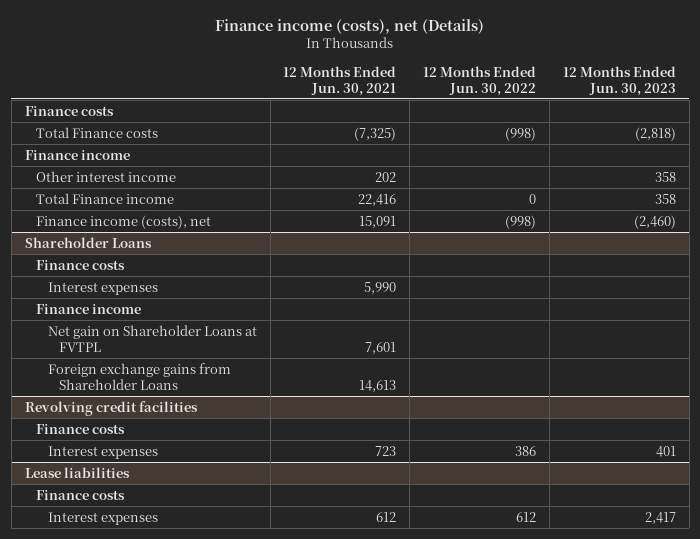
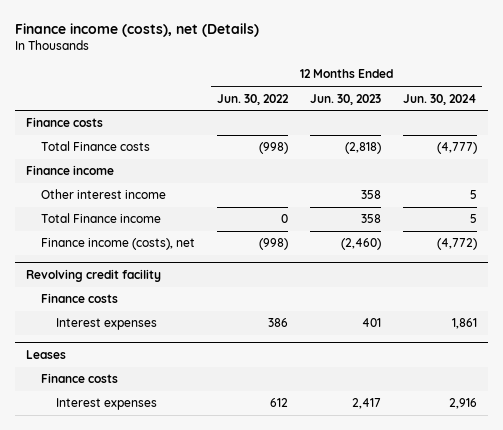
- | 12 Months Ended Jun. 30, 2021 | 12 Months Ended Jun. 30, 2022 | 12 Months Ended Jun. 30, 2023
+ | 12 Months Ended Jun. 30, 2022 | 12 Months Ended Jun. 30, 2023 | 12 Months Ended Jun. 30, 2024
- Shareholder Loans
- Finance costs
- Interest expenses | 5,990 | |
- Finance income
- Net gain on Shareholder Loans at FVTPL | 7,601 | |
- Foreign exchange gains from Shareholder Loans | 14,613 | |
- Revolving credit facilities
+ Revolving credit facility
- Lease liabilities
+ Leases

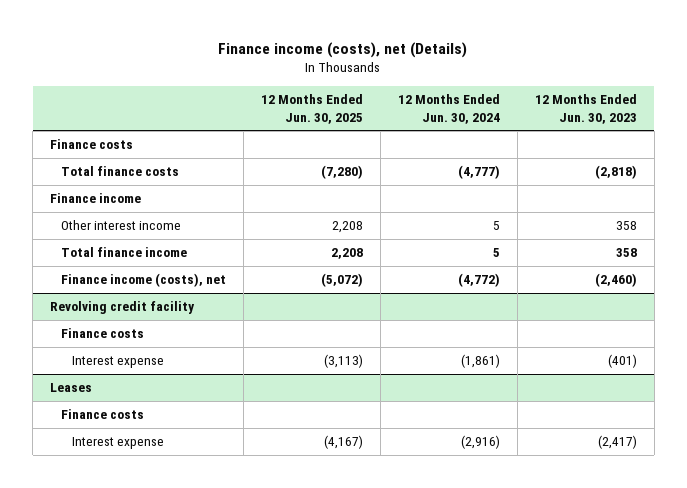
- | 12 Months Ended Jun. 30, 2022 | 12 Months Ended Jun. 30, 2023 | 12 Months Ended Jun. 30, 2024
+ | 12 Months Ended Jun. 30, 2025 | 12 Months Ended Jun. 30, 2024 | 12 Months Ended Jun. 30, 2023
- Total Finance costs | (998) | (2,818) | (4,777)
+ Total finance costs | (7,280) | (4,777) | (2,818)
- Total Finance income | 0 | 358 | 5
+ Total finance income | 2,208 | 5 | 358
@ Revolving credit facility
- Interest expenses | 386 | 401 | 1,861
+ Interest expense | (3,113) | (1,861) | (401)
@ Leases
- Interest expenses | 612 | 2,417 | 2,916
+ Interest expense | (4,167) | (2,916) | (2,417)

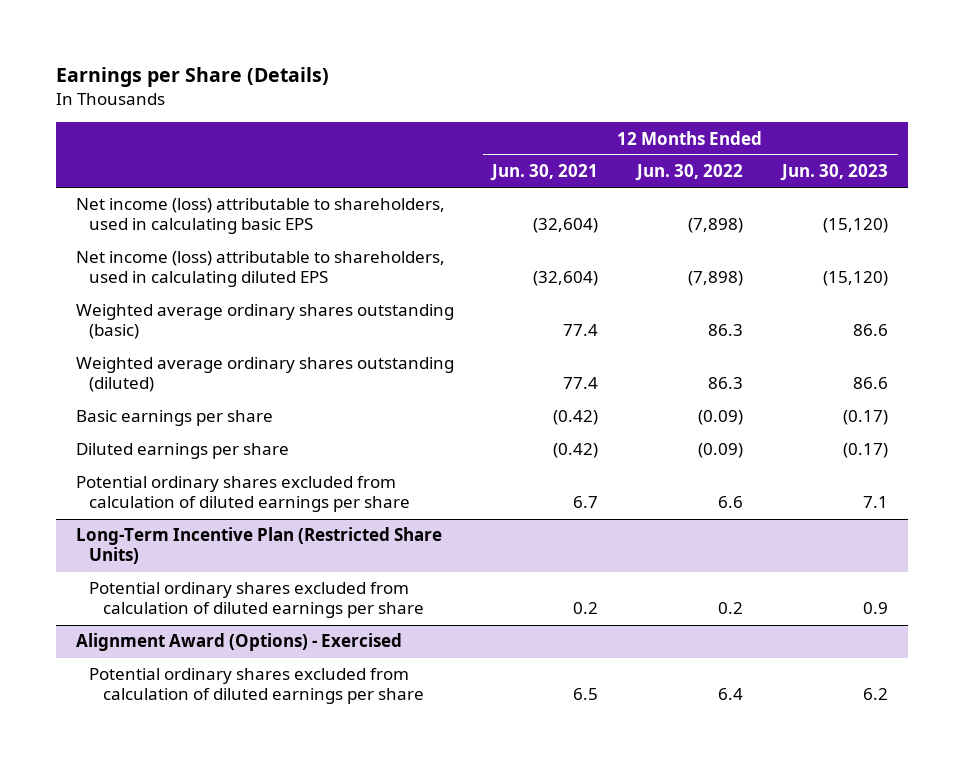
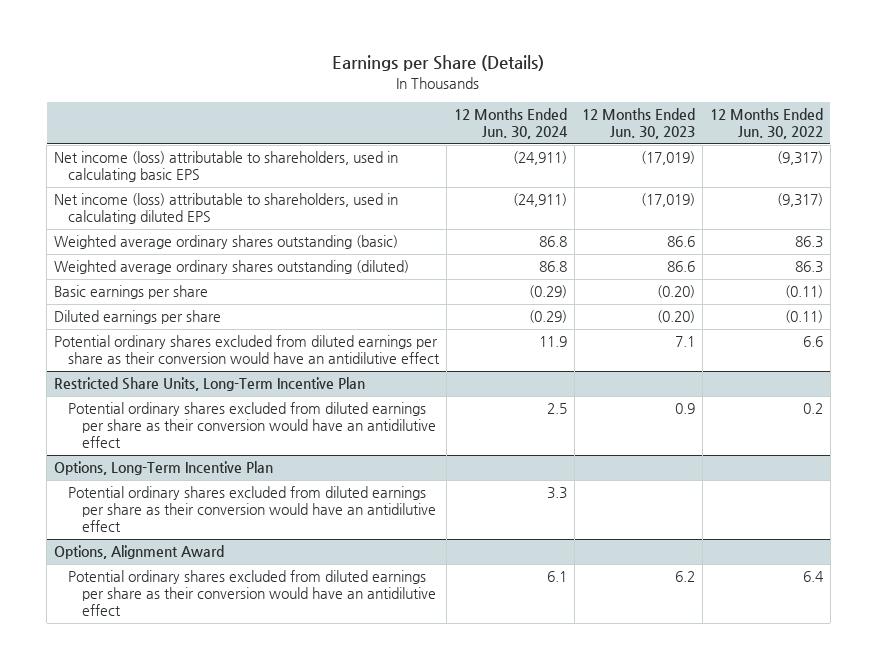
- | 12 Months Ended Jun. 30, 2021 | 12 Months Ended Jun. 30, 2022 | 12 Months Ended Jun. 30, 2023
+ | 12 Months Ended Jun. 30, 2024 | 12 Months Ended Jun. 30, 2023 | 12 Months Ended Jun. 30, 2022
- Net income (loss) attributable to shareholders, used in calculating basic EPS | (32,604) | (7,898) | (15,120)
- Net income (loss) attributable to shareholders, used in calculating diluted EPS | (32,604) | (7,898) | (15,120)
+ Net income (loss) attributable to shareholders, used in calculating basic EPS | (24,911) | (17,019) | (9,317)
+ Net income (loss) attributable to shareholders, used in calculating diluted EPS | (24,911) | (17,019) | (9,317)
- Basic earnings per share | (0.42) | (0.09) | (0.17)
- Diluted earnings per share | (0.42) | (0.09) | (0.17)
- Potential ordinary shares excluded from calculation of diluted earnings per share | 6.7 | 6.6 | 7.1
- Long-Term Incentive Plan (Restricted Share Units)
- Potential ordinary shares excluded from calculation of diluted earnings per share | 0.2 | 0.2 | 0.9
- Alignment Award (Options) - Exercised
- Potential ordinary shares excluded from calculation of diluted earnings per share | 6.5 | 6.4 | 6.2
+ Basic earnings per share | (0.29) | (0.20) | (0.11)
+ Diluted earnings per share | (0.29) | (0.20) | (0.11)
+ Potential ordinary shares excluded from diluted earnings per share as their conversion would have an antidilutive effect | 11.9 | 7.1 | 6.6
+ Restricted Share Units, Long-Term Incentive Plan
+ Potential ordinary shares excluded from diluted earnings per share as their conversion would have an antidilutive effect | 2.5 | 0.9 | 0.2
+ Options, Long-Term Incentive Plan
+ Potential ordinary shares excluded from diluted earnings per share as their conversion would have an antidilutive effect | 3.3 | |
+ Options, Alignment Award
+ Potential ordinary shares excluded from diluted earnings per share as their conversion would have an antidilutive effect | 6.1 | 6.2 | 6.4

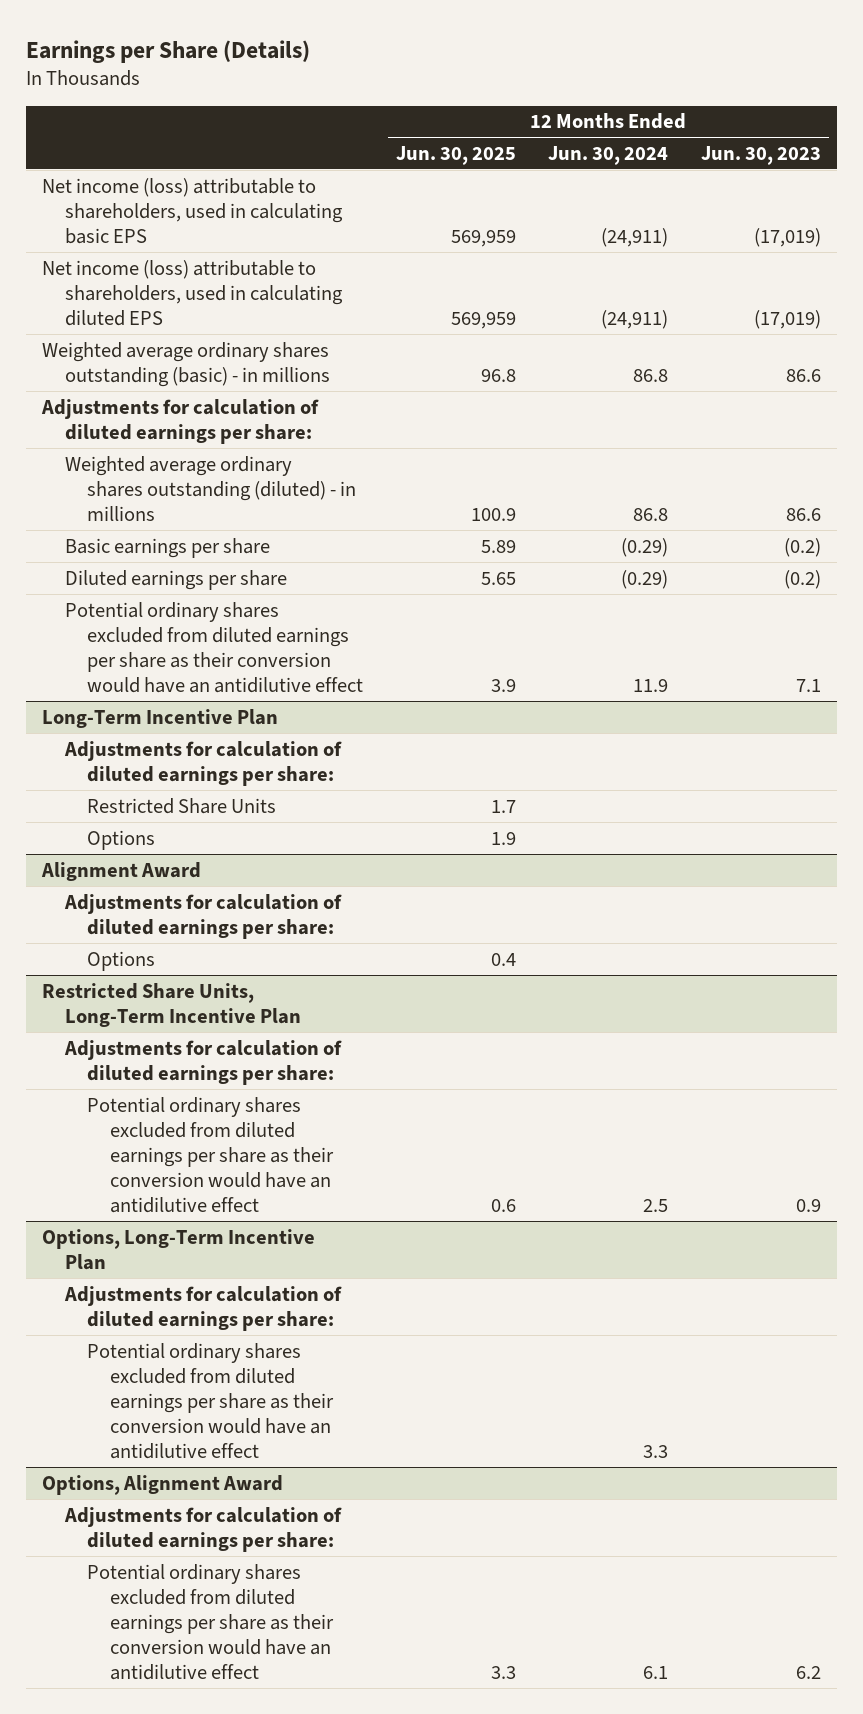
- | 12 Months Ended Jun. 30, 2024 | 12 Months Ended Jun. 30, 2023 | 12 Months Ended Jun. 30, 2022
+ | 12 Months Ended Jun. 30, 2025 | 12 Months Ended Jun. 30, 2024 | 12 Months Ended Jun. 30, 2023
- Weighted average ordinary shares outstanding (basic) | 86.8 | 86.6 | 86.3
- Weighted average ordinary shares outstanding (diluted) | 86.8 | 86.6 | 86.3
- Basic earnings per share | (0.29) | (0.20) | (0.11)
- Diluted earnings per share | (0.29) | (0.20) | (0.11)
+ Weighted average ordinary shares outstanding (basic) - in millions | 96.8 | 86.8 | 86.6
+ Adjustments for calculation of diluted earnings per share:
+ Weighted average ordinary shares outstanding (diluted) - in millions | 100.9 | 86.8 | 86.6
+ Basic earnings per share | 5.89 | (0.29) | (0.2)
+ Diluted earnings per share | 5.65 | (0.29) | (0.2)
+ Long-Term Incentive Plan
+ Adjustments for calculation of diluted earnings per share:
+ Restricted Share Units | 1.7 | |
+ Options | 1.9 | |
+ Alignment Award
+ Adjustments for calculation of diluted earnings per share:
+ Options | 0.4 | |
@ Restricted Share Units, Long-Term Incentive Plan
+ Adjustments for calculation of diluted earnings per share:
@ Options, Long-Term Incentive Plan
+ Adjustments for calculation of diluted earnings per share:
@ Options, Alignment Award
+ Adjustments for calculation of diluted earnings per share:

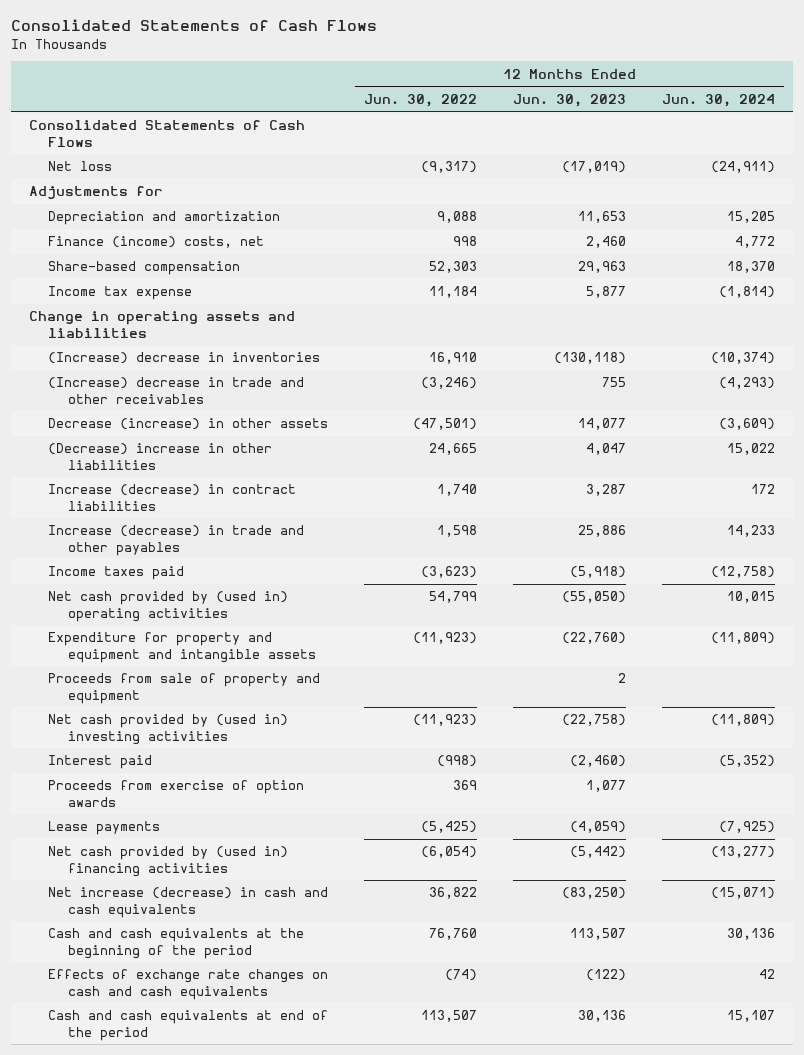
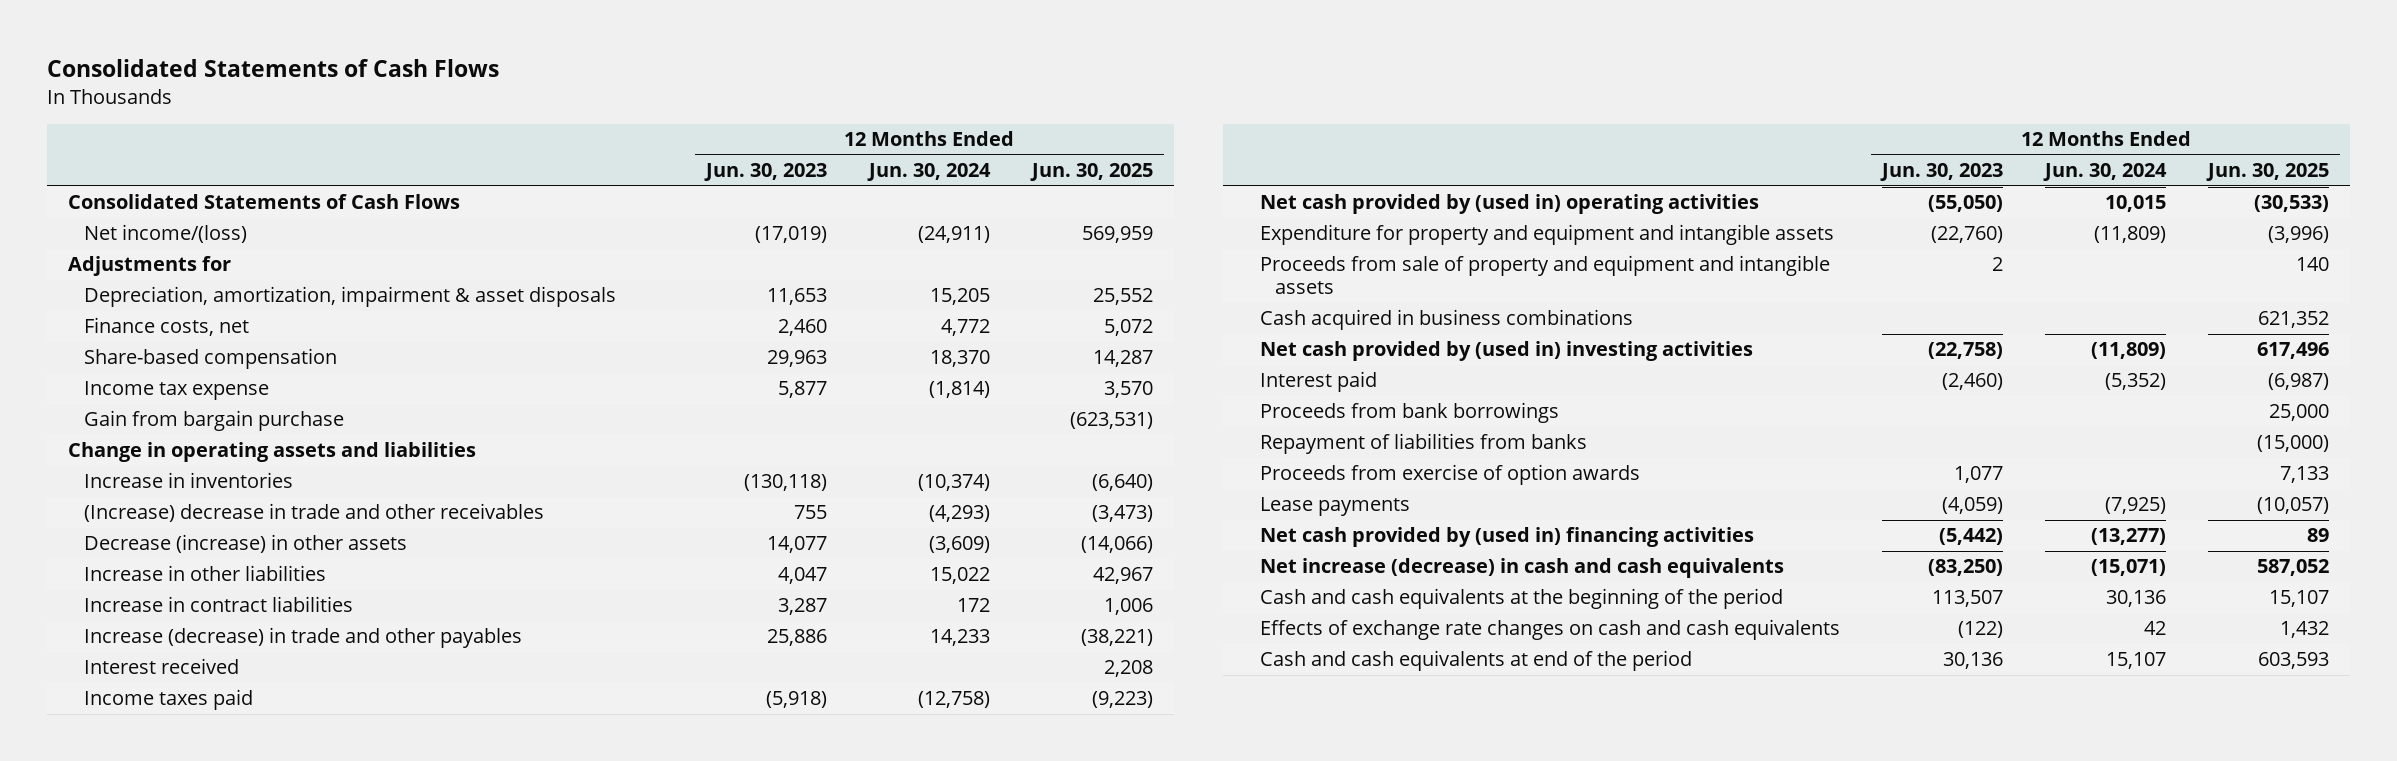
- | 12 Months Ended Jun. 30, 2022 | 12 Months Ended Jun. 30, 2023 | 12 Months Ended Jun. 30, 2024
+ | 12 Months Ended Jun. 30, 2023 | 12 Months Ended Jun. 30, 2024 | 12 Months Ended Jun. 30, 2025
- Net loss | (9,317) | (17,019) | (24,911)
+ Net income/(loss) | (17,019) | (24,911) | 569,959
- Depreciation and amortization | 9,088 | 11,653 | 15,205
- Finance (income) costs, net | 998 | 2,460 | 4,772
+ Depreciation, amortization, impairment & asset disposals | 11,653 | 15,205 | 25,552
+ Finance costs, net | 2,460 | 4,772 | 5,072
+ Gain from bargain purchase | | | (623,531)
- (Increase) decrease in inventories | 16,910 | (130,118) | (10,374)
+ Increase in inventories | (130,118) | (10,374) | (6,640)
- (Decrease) increase in other liabilities | 24,665 | 4,047 | 15,022
- Increase (decrease) in contract liabilities | 1,740 | 3,287 | 172
+ Increase in other liabilities | 4,047 | 15,022 | 42,967
+ Increase in contract liabilities | 3,287 | 172 | 1,006
+ Interest received | | | 2,208
- Proceeds from sale of property and equipment | | 2 |
+ Proceeds from sale of property and equipment and intangible assets | 2 | | 140
+ Cash acquired in business combinations | | | 621,352
+ Proceeds from bank borrowings | | | 25,000
+ Repayment of liabilities from banks | | | (15,000)

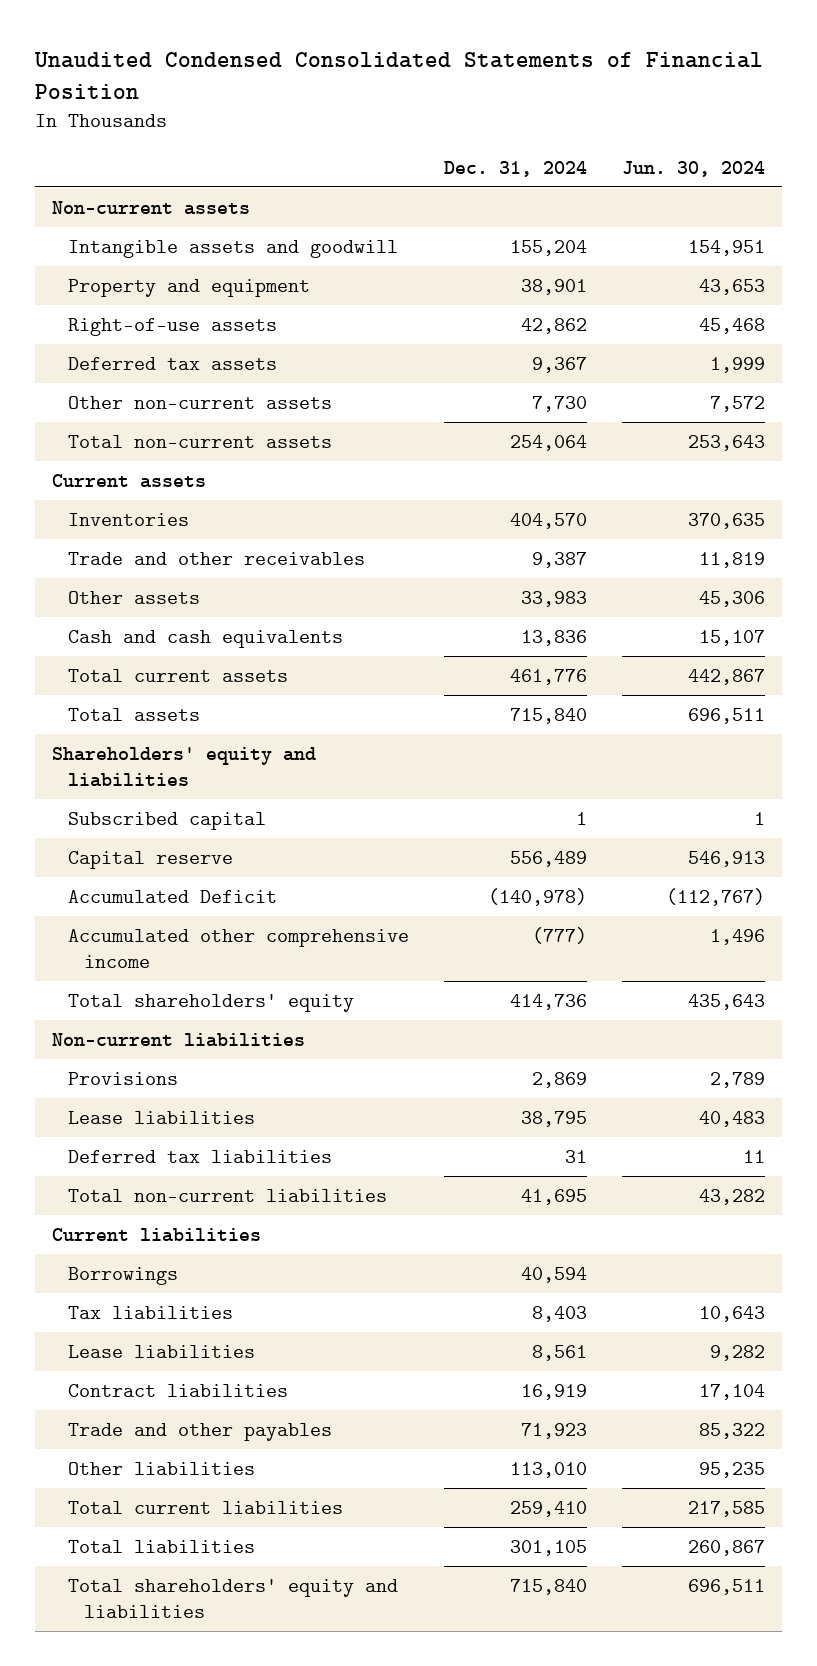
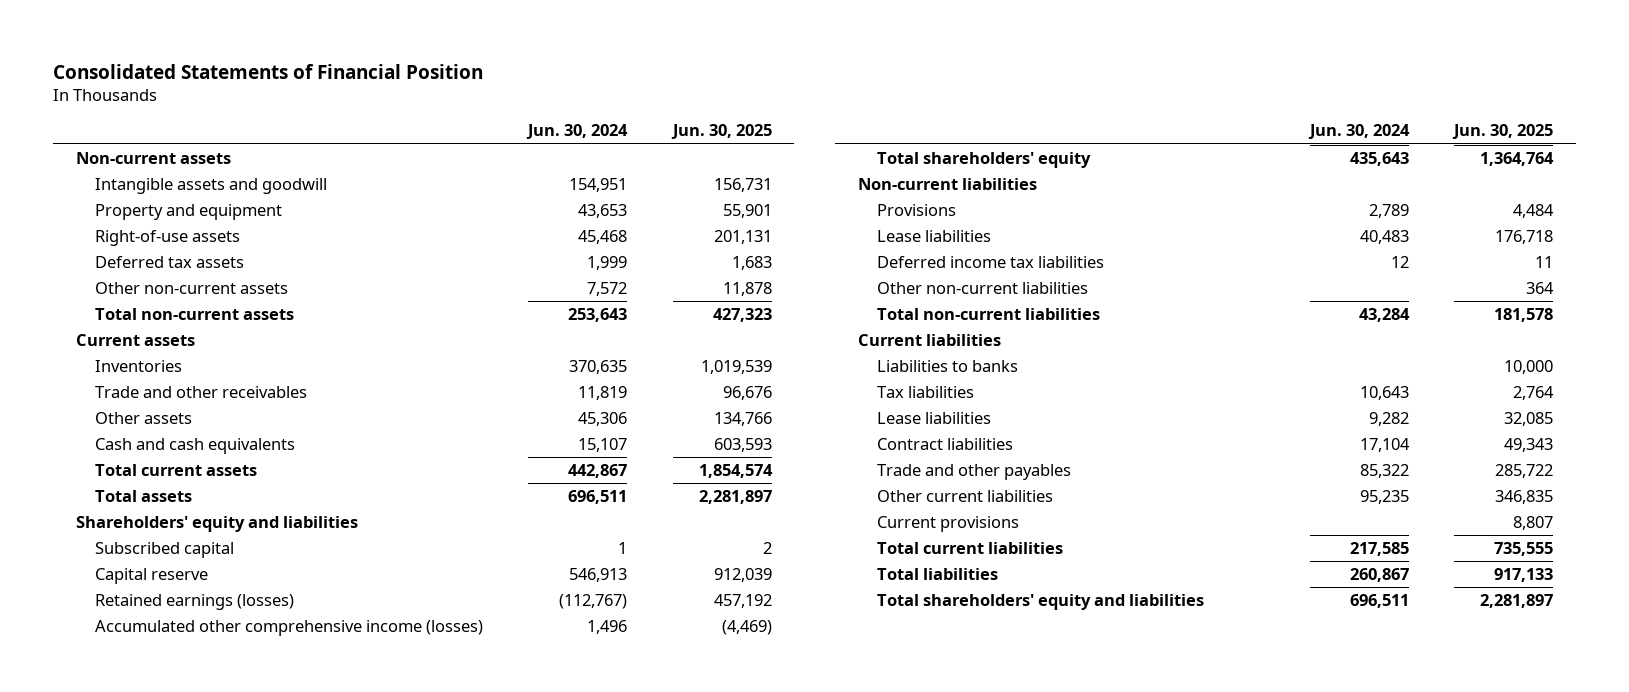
- Unaudited Condensed Consolidated Statements of Financial Position
+ Consolidated Statements of Financial Position
- | Dec. 31, 2024 | Jun. 30, 2024
+ | Jun. 30, 2024 | Jun. 30, 2025
- Accumulated Deficit | (140,978) | (112,767)
- Accumulated other comprehensive income | (777) | 1,496
+ Retained earnings (losses) | (112,767) | 457,192
+ Accumulated other comprehensive income (losses) | 1,496 | (4,469)
- Deferred tax liabilities | 31 | 11
- Total non-current liabilities | 41,695 | 43,282
+ Deferred income tax liabilities | 12 | 11
+ Other non-current liabilities | | 364
+ Total non-current liabilities | 43,284 | 181,578
- Borrowings | 40,594 |
+ Liabilities to banks | | 10,000
- Other liabilities | 113,010 | 95,235
+ Other current liabilities | 95,235 | 346,835
+ Current provisions | | 8,807

